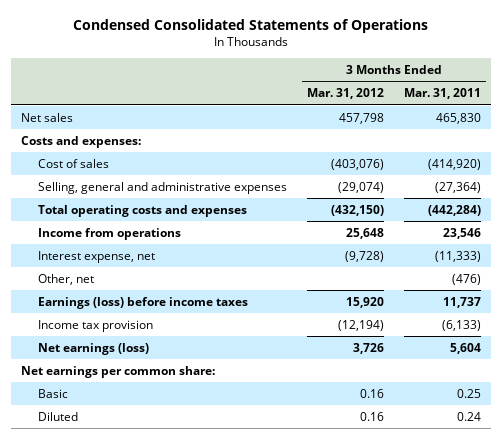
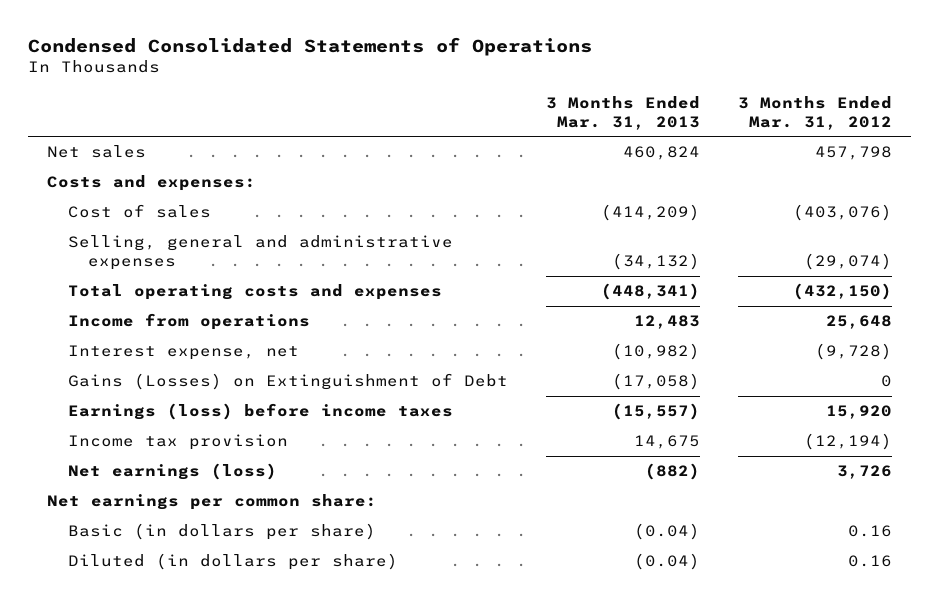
- | 3 Months Ended Mar. 31, 2012 | 3 Months Ended Mar. 31, 2011
+ | 3 Months Ended Mar. 31, 2013 | 3 Months Ended Mar. 31, 2012
- Other, net | | (476)
+ Gains (Losses) on Extinguishment of Debt | (17,058) | 0
- Basic | 0.16 | 0.25
- Diluted | 0.16 | 0.24
+ Basic (in dollars per share) | (0.04) | 0.16
+ Diluted (in dollars per share) | (0.04) | 0.16

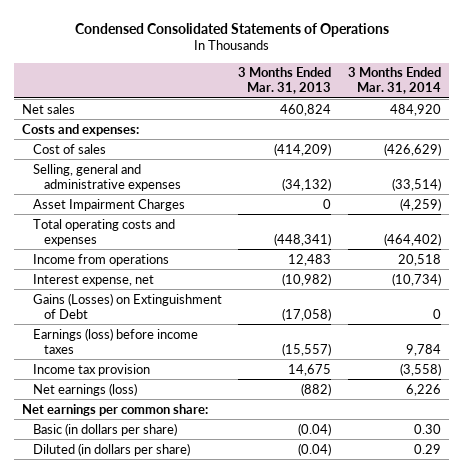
- | 3 Months Ended Mar. 31, 2013 | 3 Months Ended Mar. 31, 2012
+ | 3 Months Ended Mar. 31, 2013 | 3 Months Ended Mar. 31, 2014
+ Asset Impairment Charges | 0 | (4,259)

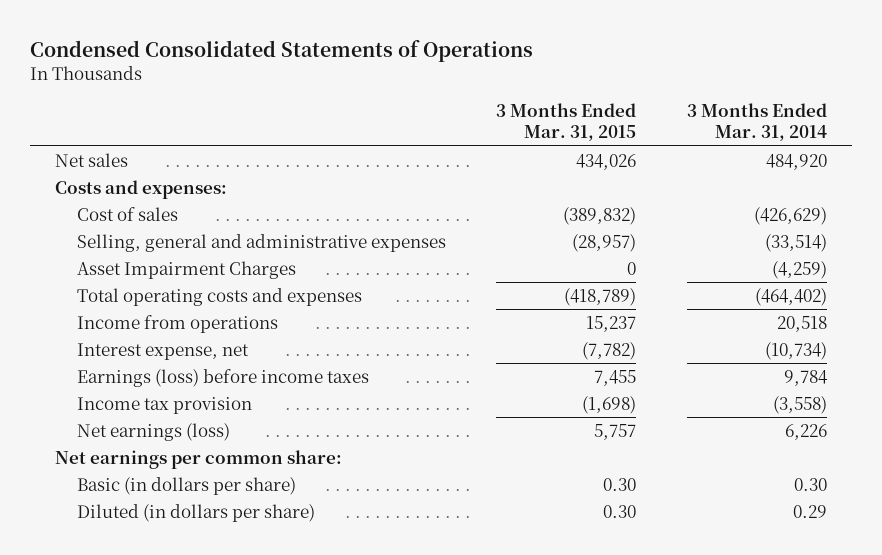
- | 3 Months Ended Mar. 31, 2013 | 3 Months Ended Mar. 31, 2014
+ | 3 Months Ended Mar. 31, 2015 | 3 Months Ended Mar. 31, 2014
- Gains (Losses) on Extinguishment of Debt | (17,058) | 0

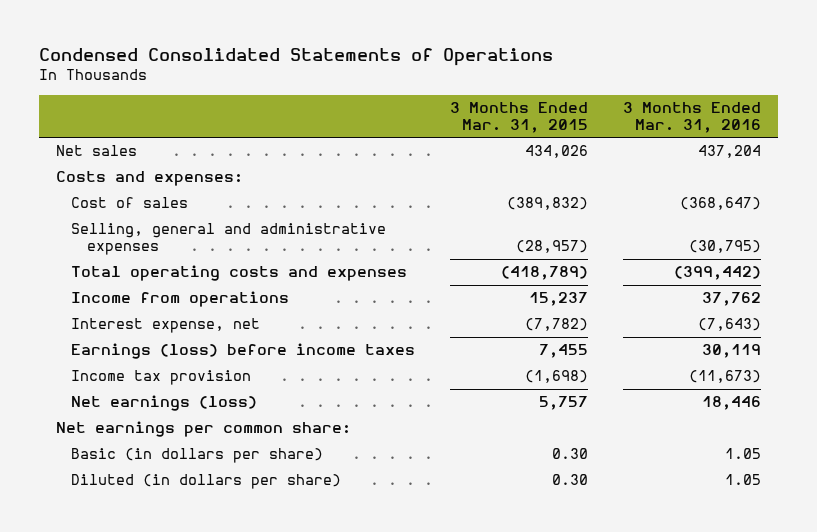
- | 3 Months Ended Mar. 31, 2015 | 3 Months Ended Mar. 31, 2014
+ | 3 Months Ended Mar. 31, 2015 | 3 Months Ended Mar. 31, 2016
- Asset Impairment Charges | 0 | (4,259)

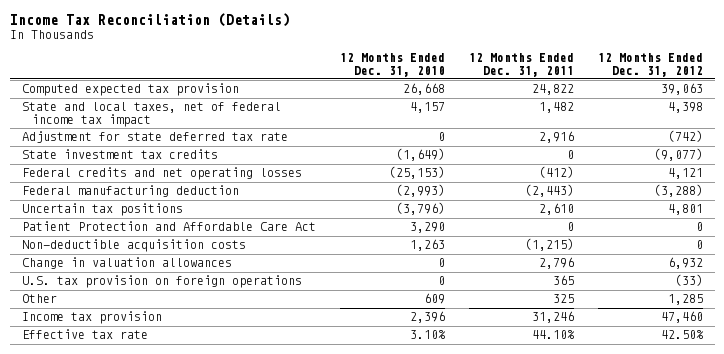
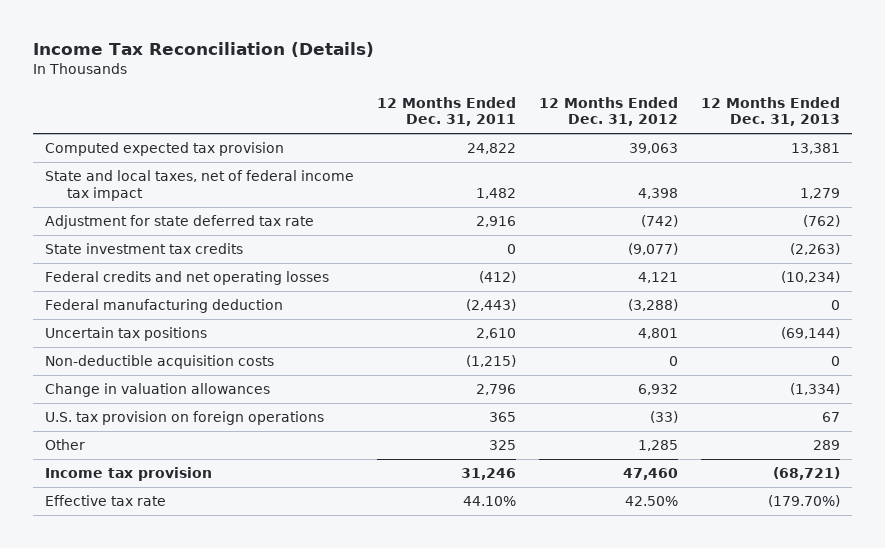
- | 12 Months Ended Dec. 31, 2010 | 12 Months Ended Dec. 31, 2011 | 12 Months Ended Dec. 31, 2012
+ | 12 Months Ended Dec. 31, 2011 | 12 Months Ended Dec. 31, 2012 | 12 Months Ended Dec. 31, 2013
- Patient Protection and Affordable Care Act | 3,290 | 0 | 0

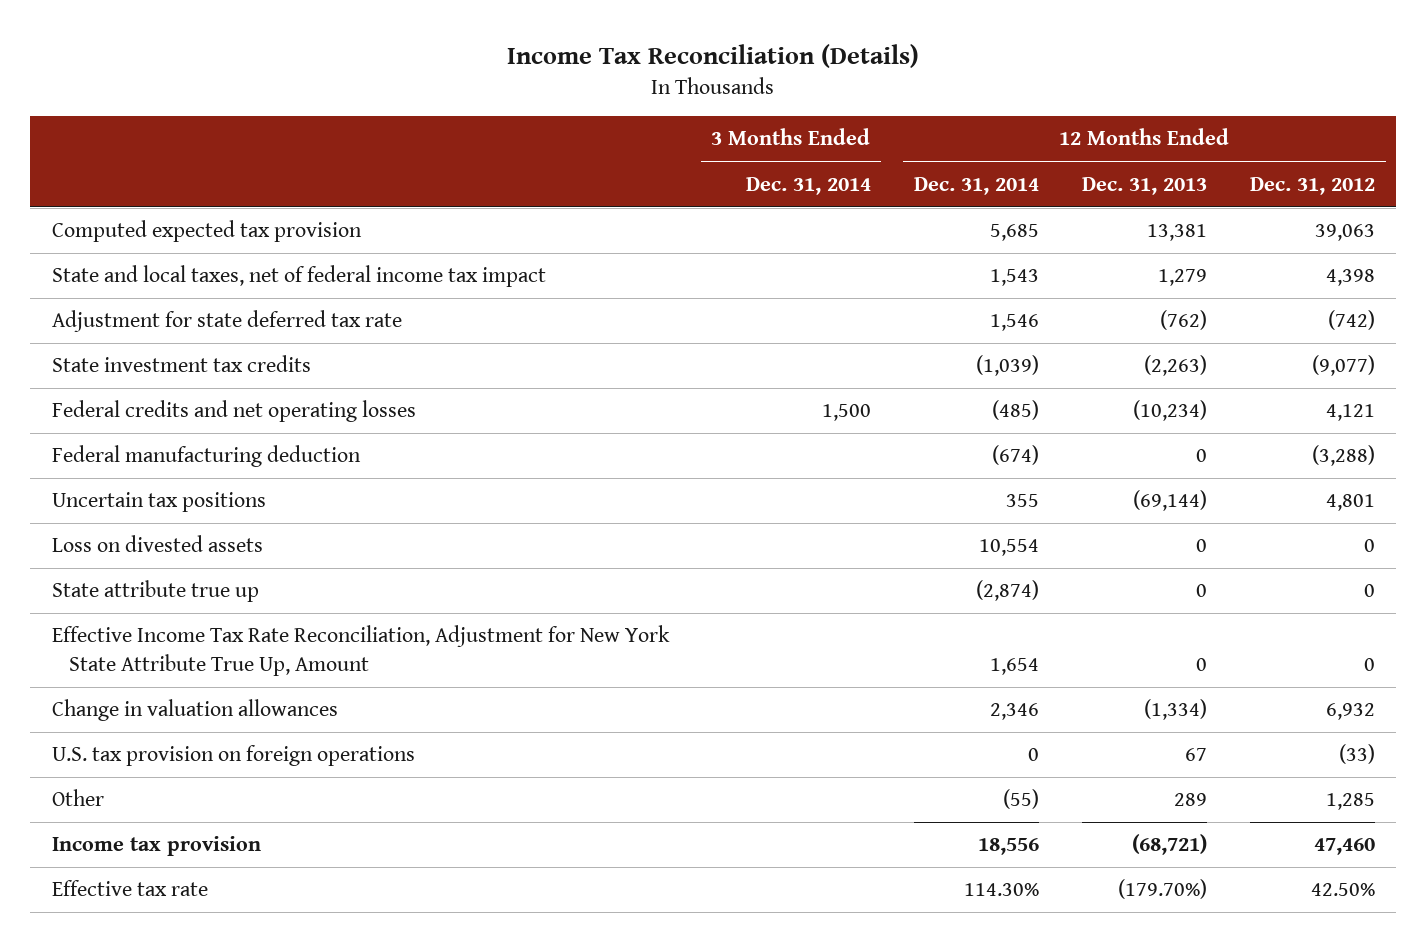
- | 12 Months Ended Dec. 31, 2011 | 12 Months Ended Dec. 31, 2012 | 12 Months Ended Dec. 31, 2013
+ | 3 Months Ended Dec. 31, 2014 | 12 Months Ended Dec. 31, 2014 | 12 Months Ended Dec. 31, 2013 | 12 Months Ended Dec. 31, 2012
- Non-deductible acquisition costs | (1,215) | 0 | 0
+ Loss on divested assets | | 10,554 | 0 | 0
+ State attribute true up | | (2,874) | 0 | 0
+ Effective Income Tax Rate Reconciliation, Adjustment for New York State Attribute True Up, Amount | | 1,654 | 0 | 0

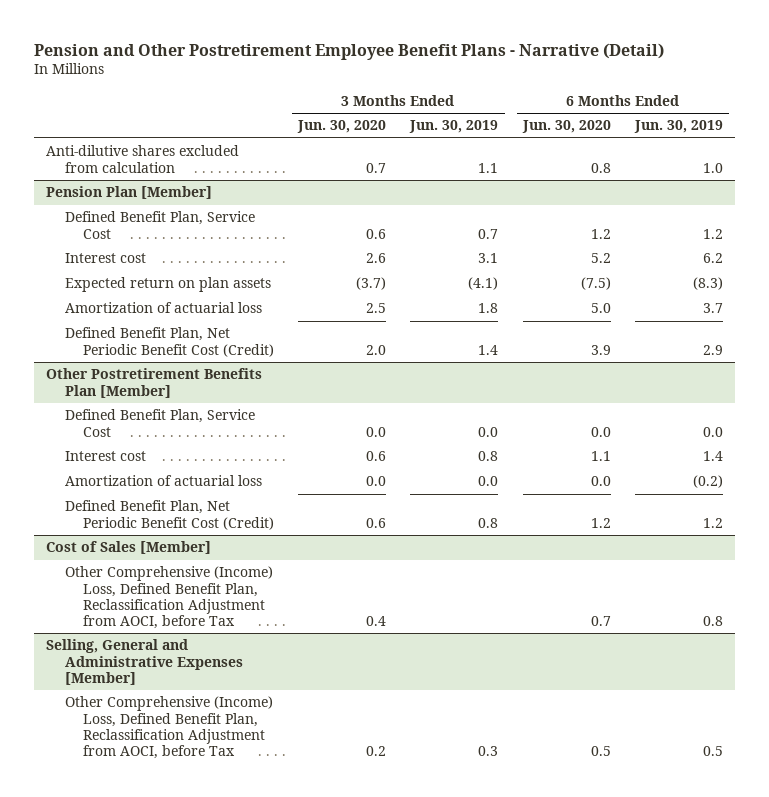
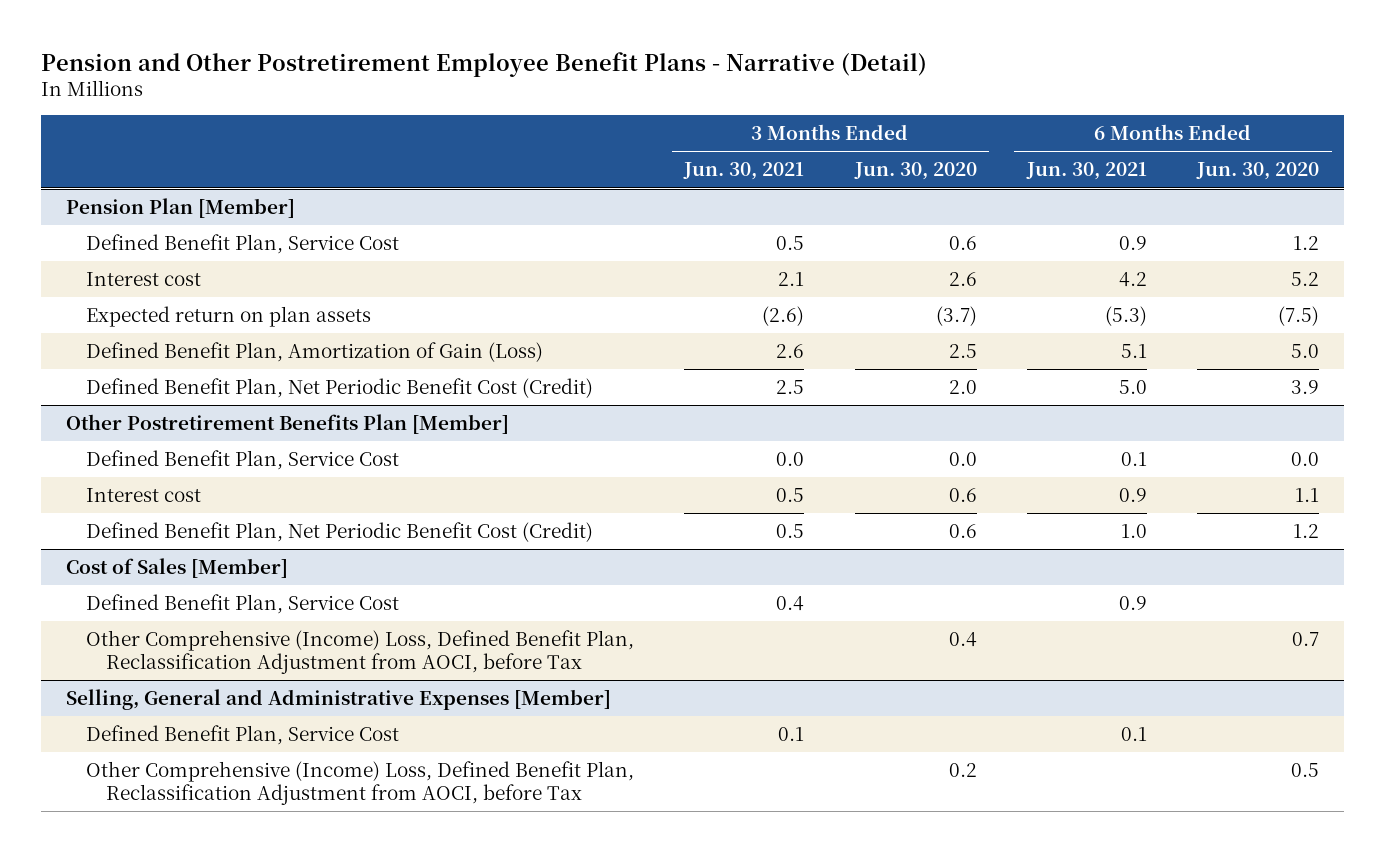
- | 3 Months Ended Jun. 30, 2020 | 3 Months Ended Jun. 30, 2019 | 6 Months Ended Jun. 30, 2020 | 6 Months Ended Jun. 30, 2019
+ | 3 Months Ended Jun. 30, 2021 | 3 Months Ended Jun. 30, 2020 | 6 Months Ended Jun. 30, 2021 | 6 Months Ended Jun. 30, 2020
- Anti-dilutive shares excluded from calculation | 0.7 | 1.1 | 0.8 | 1.0
@ Pension Plan [Member]
- Amortization of actuarial loss | 2.5 | 1.8 | 5.0 | 3.7
+ Defined Benefit Plan, Amortization of Gain (Loss) | 2.6 | 2.5 | 5.1 | 5.0
@ Other Postretirement Benefits Plan [Member]
- Amortization of actuarial loss | 0.0 | 0.0 | 0.0 | (0.2)
@ Cost of Sales [Member]
+ Defined Benefit Plan, Service Cost | 0.4 | | 0.9 |
@ Selling, General and Administrative Expenses [Member]
+ Defined Benefit Plan, Service Cost | 0.1 | | 0.1 |

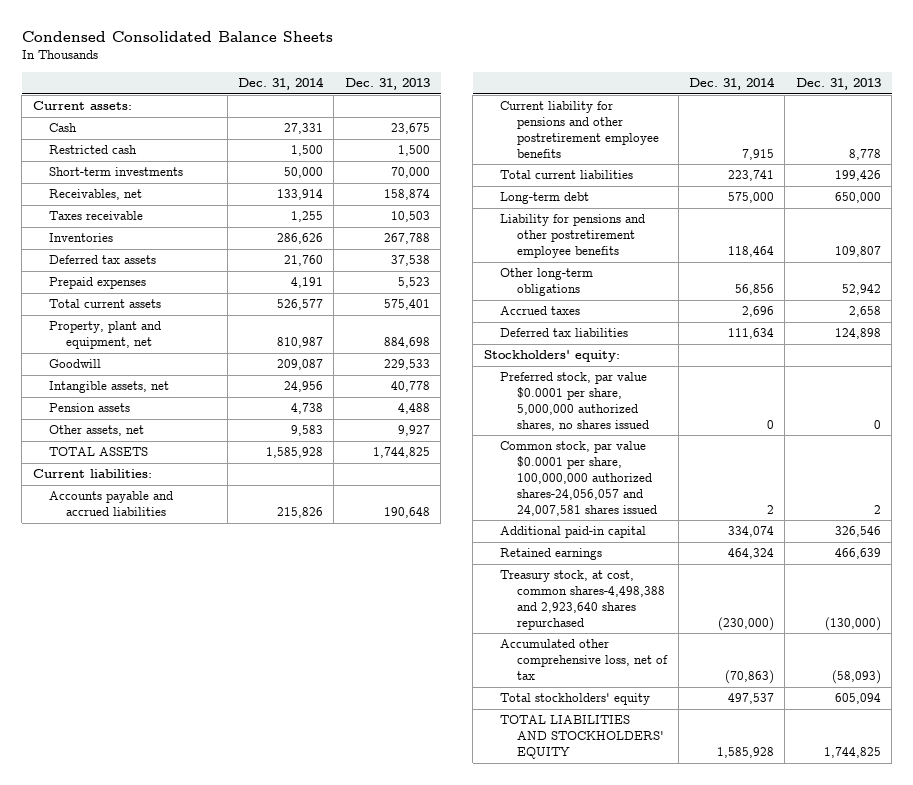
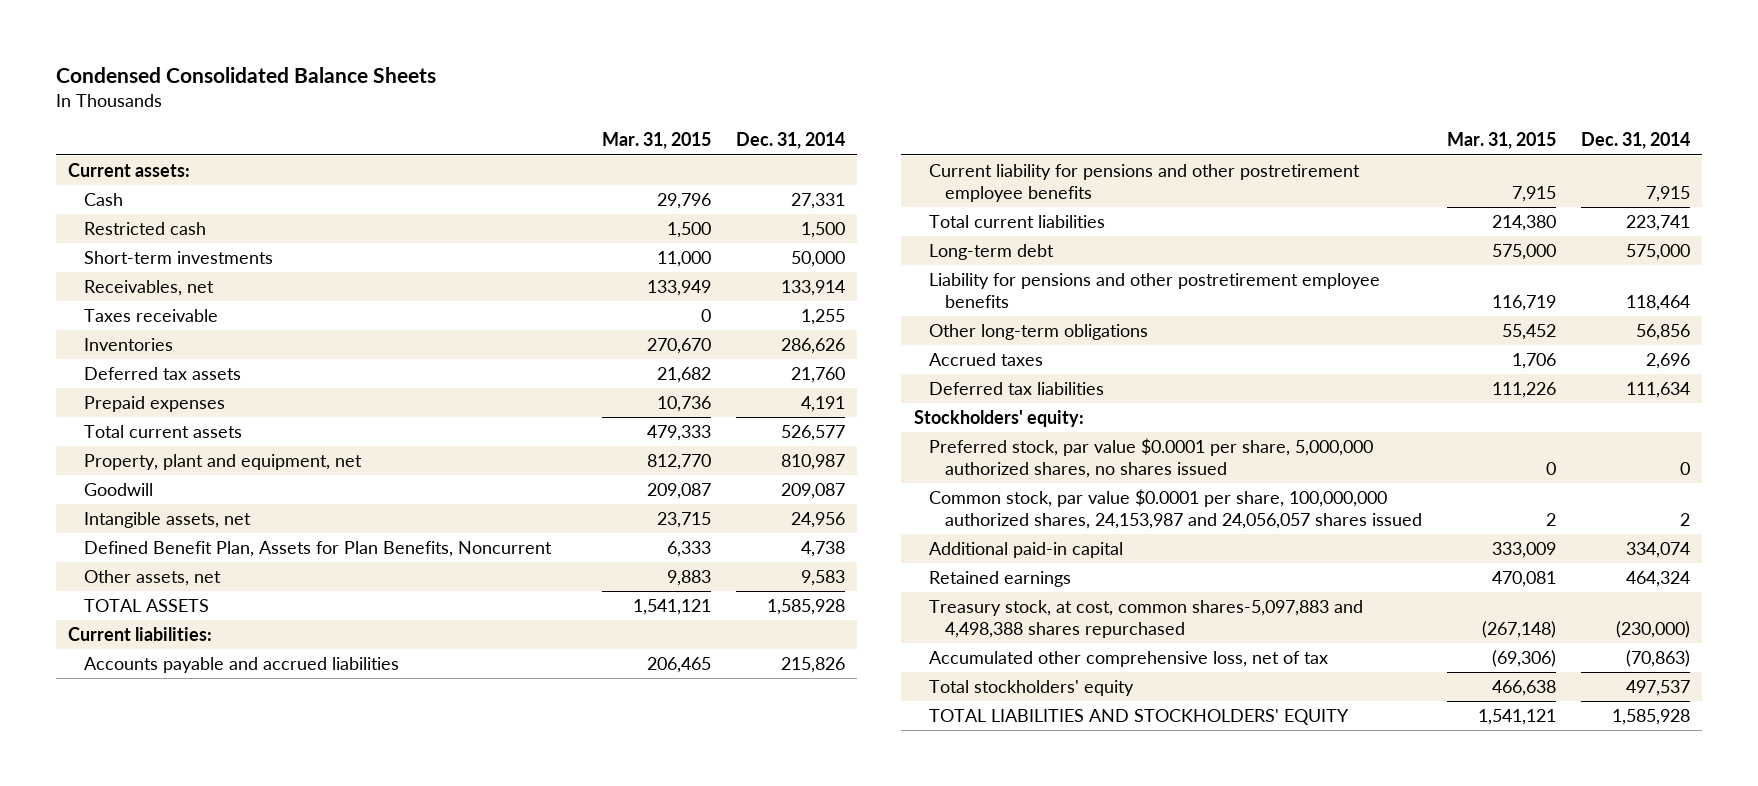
- | Dec. 31, 2014 | Dec. 31, 2013
+ | Mar. 31, 2015 | Dec. 31, 2014
- Pension assets | 4,738 | 4,488
+ Defined Benefit Plan, Assets for Plan Benefits, Noncurrent | 6,333 | 4,738
- Common stock, par value $0.0001 per share, 100,000,000 authorized shares-24,056,057 and 24,007,581 shares issued | 2 | 2
+ Common stock, par value $0.0001 per share, 100,000,000 authorized shares, 24,153,987 and 24,056,057 shares issued | 2 | 2
- Treasury stock, at cost, common shares-4,498,388 and 2,923,640 shares repurchased | (230,000) | (130,000)
+ Treasury stock, at cost, common shares-5,097,883 and 4,498,388 shares repurchased | (267,148) | (230,000)

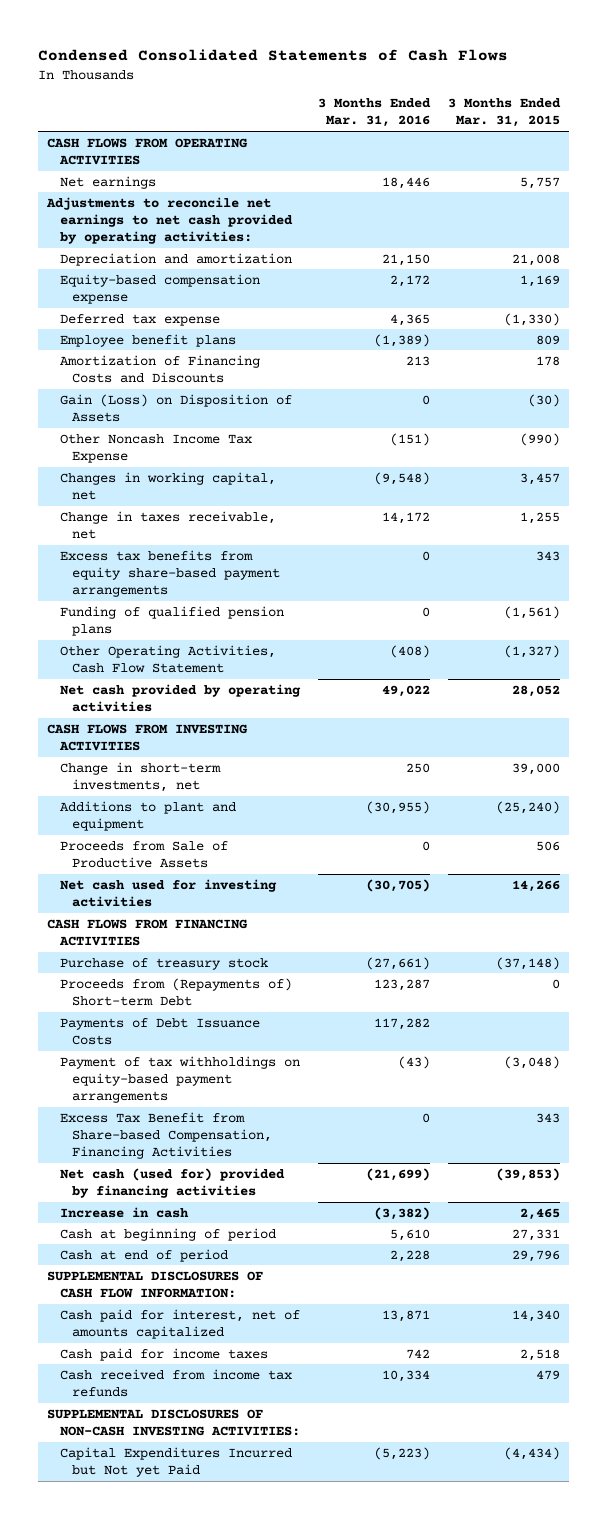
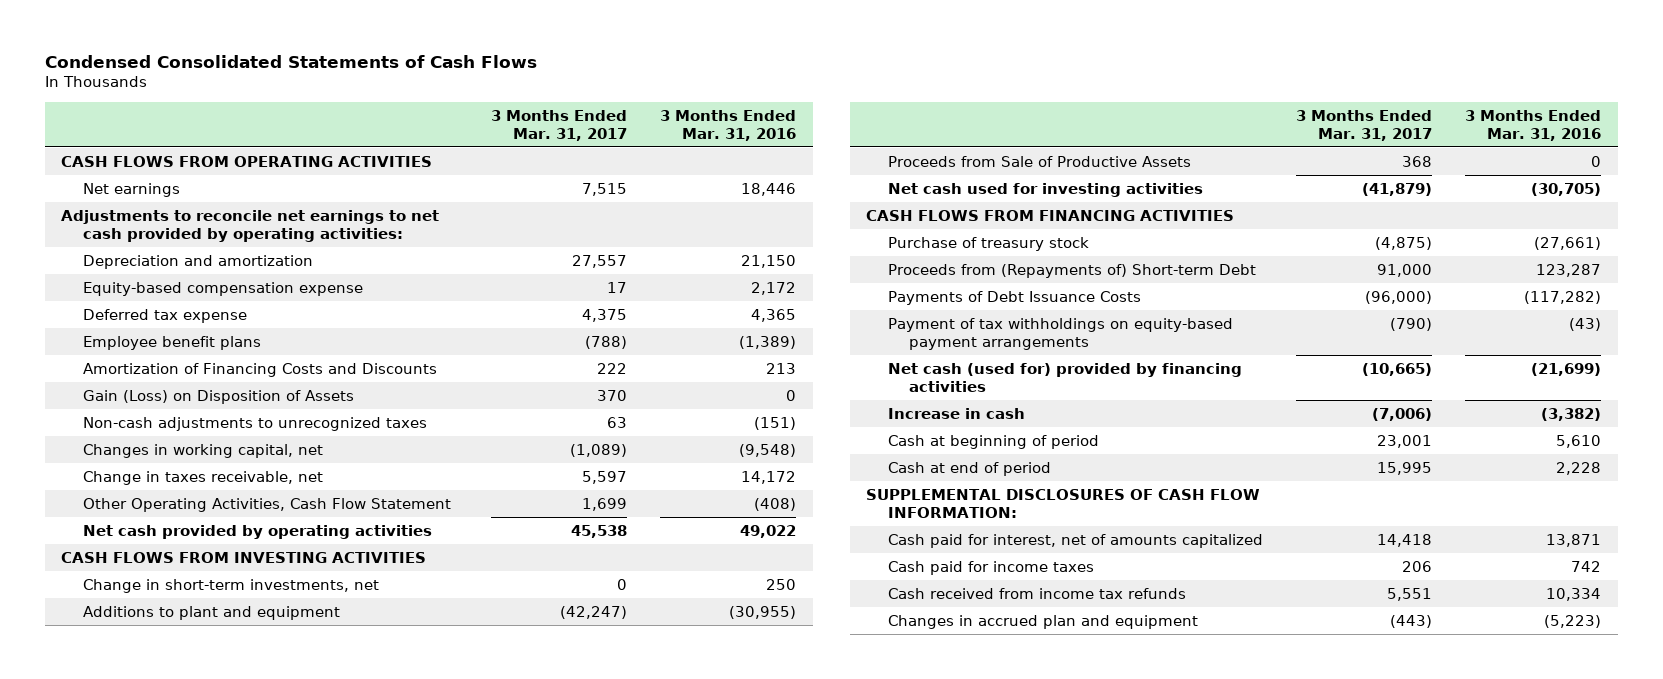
- | 3 Months Ended Mar. 31, 2016 | 3 Months Ended Mar. 31, 2015
+ | 3 Months Ended Mar. 31, 2017 | 3 Months Ended Mar. 31, 2016
- Other Noncash Income Tax Expense | (151) | (990)
+ Non-cash adjustments to unrecognized taxes | 63 | (151)
- Excess tax benefits from equity share-based payment arrangements | 0 | 343
- Funding of qualified pension plans | 0 | (1,561)
- Payments of Debt Issuance Costs | 117,282 |
+ Payments of Debt Issuance Costs | (96,000) | (117,282)
- Excess Tax Benefit from Share-based Compensation, Financing Activities | 0 | 343
- SUPPLEMENTAL DISCLOSURES OF NON-CASH INVESTING ACTIVITIES:
- Capital Expenditures Incurred but Not yet Paid | (5,223) | (4,434)
+ Changes in accrued plan and equipment | (443) | (5,223)

